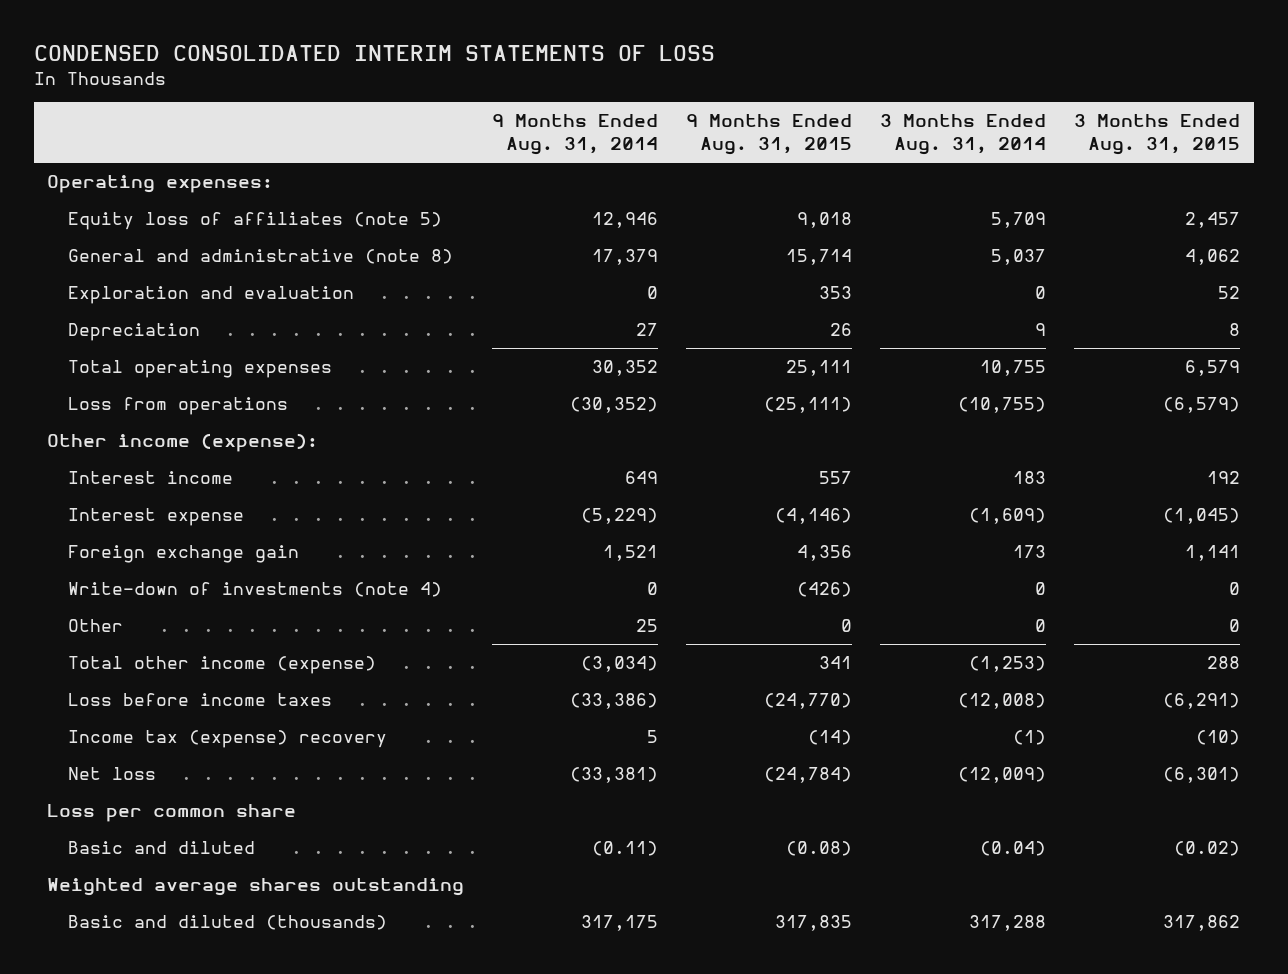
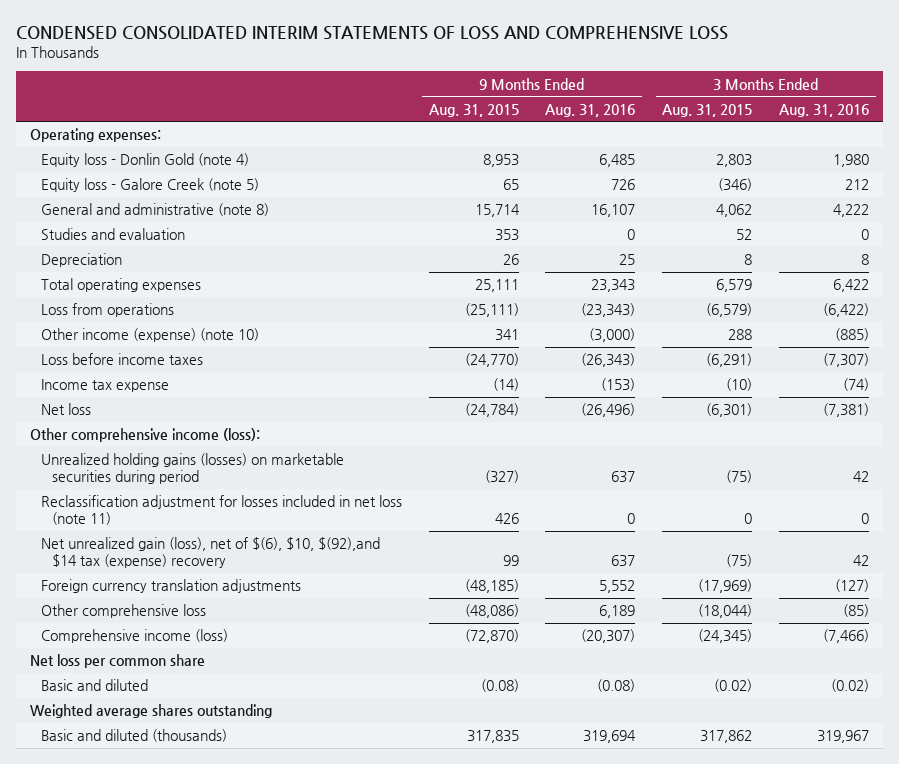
- CONDENSED CONSOLIDATED INTERIM STATEMENTS OF LOSS
+ CONDENSED CONSOLIDATED INTERIM STATEMENTS OF LOSS AND COMPREHENSIVE LOSS
- | 9 Months Ended Aug. 31, 2014 | 9 Months Ended Aug. 31, 2015 | 3 Months Ended Aug. 31, 2014 | 3 Months Ended Aug. 31, 2015
+ | 9 Months Ended Aug. 31, 2015 | 9 Months Ended Aug. 31, 2016 | 3 Months Ended Aug. 31, 2015 | 3 Months Ended Aug. 31, 2016
- Equity loss of affiliates (note 5) | 12,946 | 9,018 | 5,709 | 2,457
+ Equity loss - Donlin Gold (note 4) | 8,953 | 6,485 | 2,803 | 1,980
+ Equity loss - Galore Creek (note 5) | 65 | 726 | (346) | 212
- Exploration and evaluation | 0 | 353 | 0 | 52
+ Studies and evaluation | 353 | 0 | 52 | 0
- Other income (expense):
- Interest income | 649 | 557 | 183 | 192
- Interest expense | (5,229) | (4,146) | (1,609) | (1,045)
- Foreign exchange gain | 1,521 | 4,356 | 173 | 1,141
- Write-down of investments (note 4) | 0 | (426) | 0 | 0
- Other | 25 | 0 | 0 | 0
- Total other income (expense) | (3,034) | 341 | (1,253) | 288
+ Other income (expense) (note 10) | 341 | (3,000) | 288 | (885)
- Income tax (expense) recovery | 5 | (14) | (1) | (10)
+ Income tax expense | (14) | (153) | (10) | (74)
- Loss per common share
+ Other comprehensive income (loss):
+ Unrealized holding gains (losses) on marketable securities during period | (327) | 637 | (75) | 42
+ Reclassification adjustment for losses included in net loss (note 11) | 426 | 0 | 0 | 0
+ Net unrealized gain (loss), net of $(6), $10, $(92),and $14 tax (expense) recovery | 99 | 637 | (75) | 42
+ Foreign currency translation adjustments | (48,185) | 5,552 | (17,969) | (127)
+ Other comprehensive loss | (48,086) | 6,189 | (18,044) | (85)
+ Comprehensive income (loss) | (72,870) | (20,307) | (24,345) | (7,466)
+ Net loss per common share

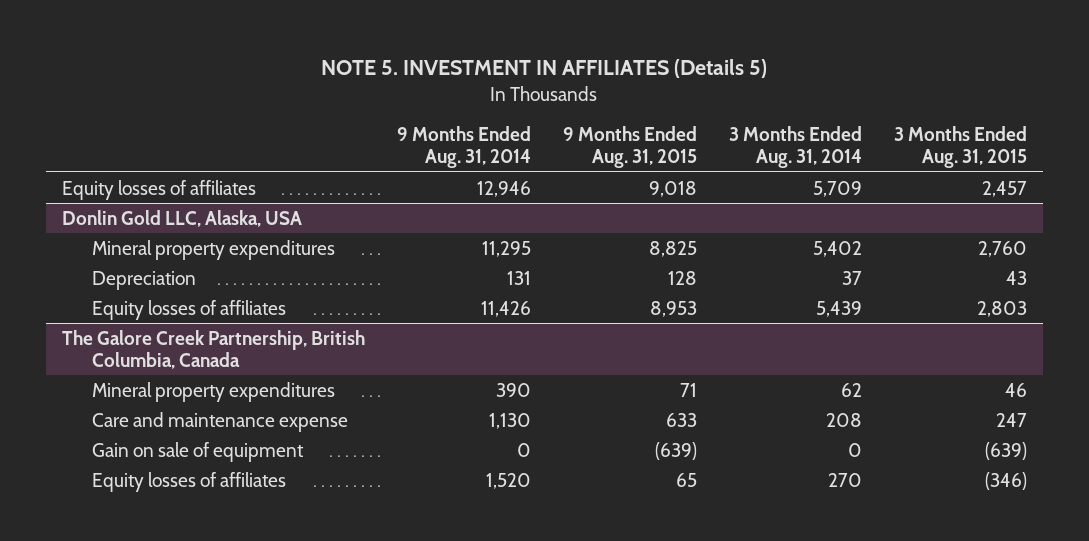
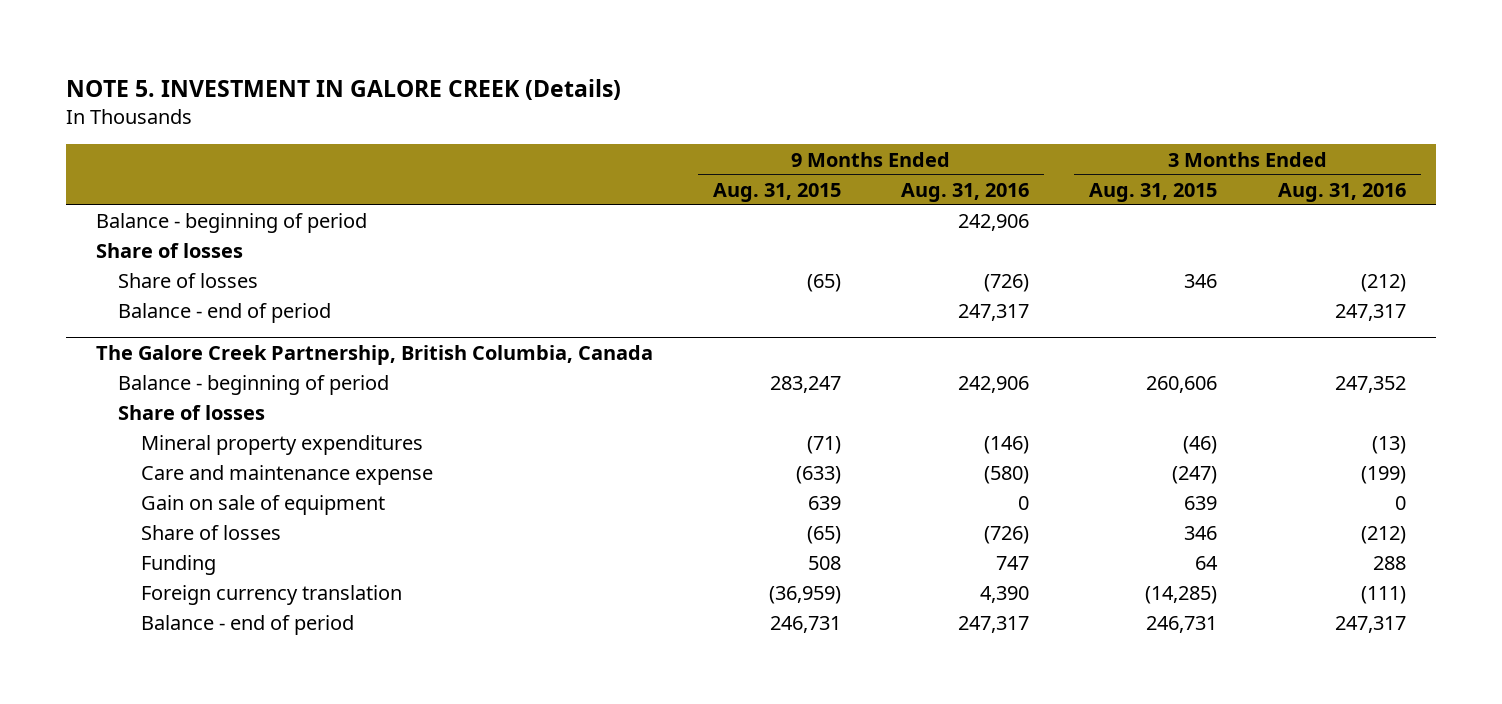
- NOTE 5. INVESTMENT IN AFFILIATES (Details 5)
+ NOTE 5. INVESTMENT IN GALORE CREEK (Details)
- | 9 Months Ended Aug. 31, 2014 | 9 Months Ended Aug. 31, 2015 | 3 Months Ended Aug. 31, 2014 | 3 Months Ended Aug. 31, 2015
+ | 9 Months Ended Aug. 31, 2015 | 9 Months Ended Aug. 31, 2016 | 3 Months Ended Aug. 31, 2015 | 3 Months Ended Aug. 31, 2016
- Equity losses of affiliates | 12,946 | 9,018 | 5,709 | 2,457
- Donlin Gold LLC, Alaska, USA
- Mineral property expenditures | 11,295 | 8,825 | 5,402 | 2,760
- Depreciation | 131 | 128 | 37 | 43
- Equity losses of affiliates | 11,426 | 8,953 | 5,439 | 2,803
+ Balance - beginning of period | | 242,906 | |
+ Share of losses
+ Share of losses | (65) | (726) | 346 | (212)
+ Balance - end of period | | 247,317 | | 247,317
@ The Galore Creek Partnership, British Columbia, Canada
- Mineral property expenditures | 390 | 71 | 62 | 46
- Care and maintenance expense | 1,130 | 633 | 208 | 247
- Gain on sale of equipment | 0 | (639) | 0 | (639)
- Equity losses of affiliates | 1,520 | 65 | 270 | (346)
+ Balance - beginning of period | 283,247 | 242,906 | 260,606 | 247,352
+ Share of losses
+ Mineral property expenditures | (71) | (146) | (46) | (13)
+ Care and maintenance expense | (633) | (580) | (247) | (199)
+ Gain on sale of equipment | 639 | 0 | 639 | 0
+ Share of losses | (65) | (726) | 346 | (212)
+ Funding | 508 | 747 | 64 | 288
+ Foreign currency translation | (36,959) | 4,390 | (14,285) | (111)
+ Balance - end of period | 246,731 | 247,317 | 246,731 | 247,317

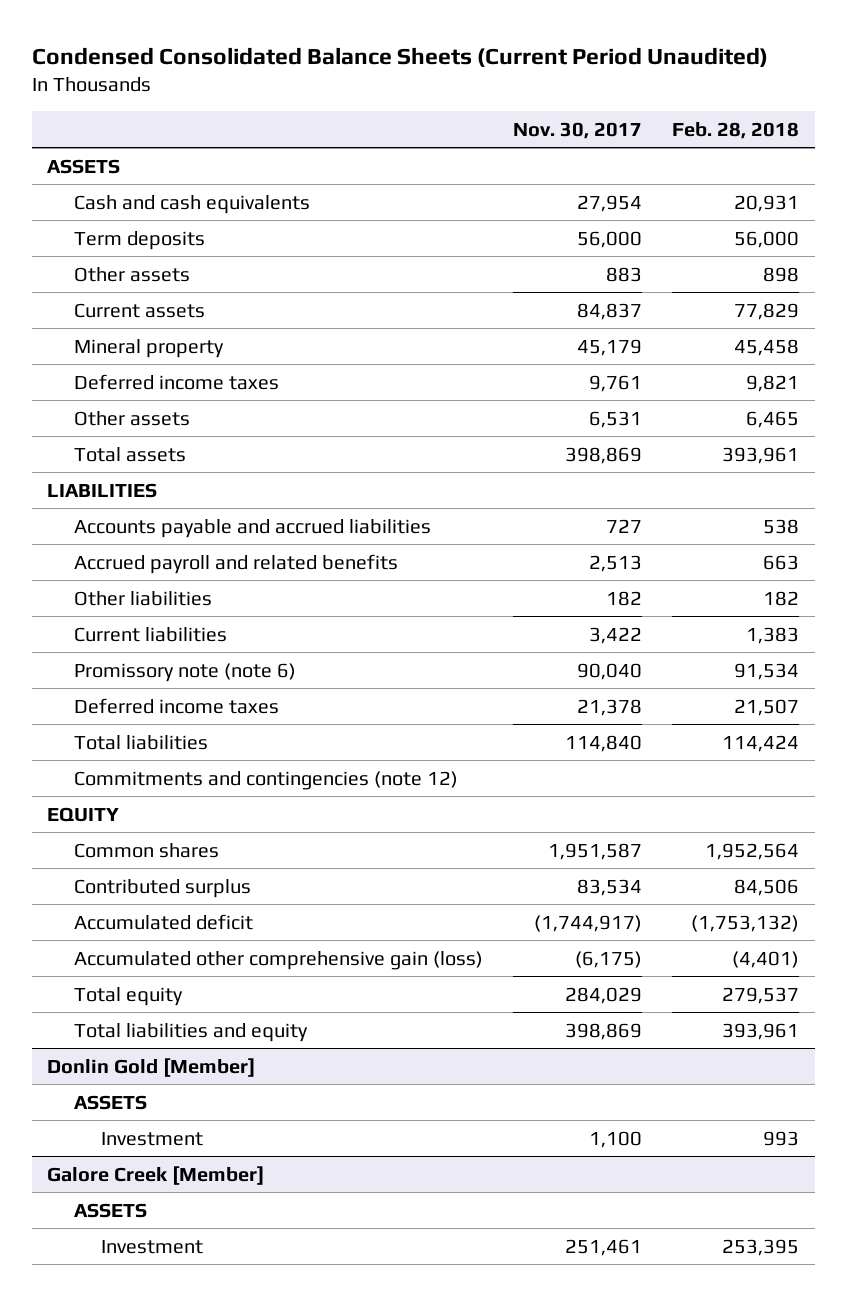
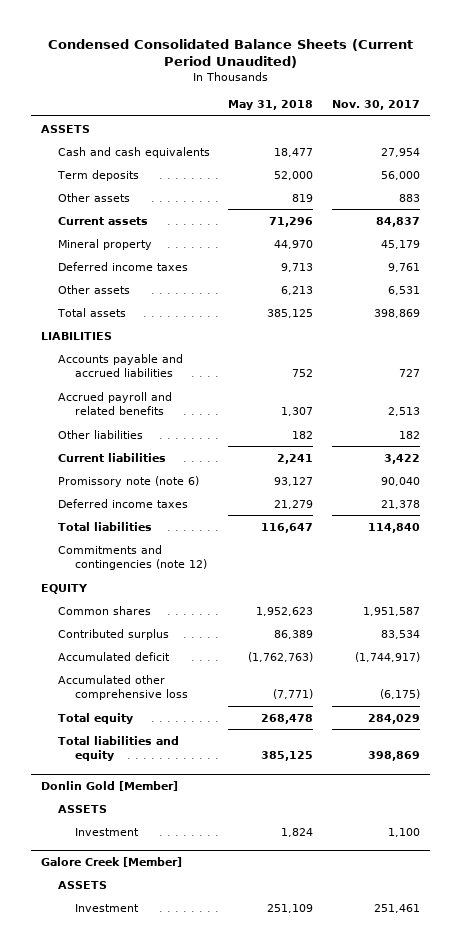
- | Nov. 30, 2017 | Feb. 28, 2018
+ | May 31, 2018 | Nov. 30, 2017
- Accumulated other comprehensive gain (loss) | (6,175) | (4,401)
+ Accumulated other comprehensive loss | (7,771) | (6,175)

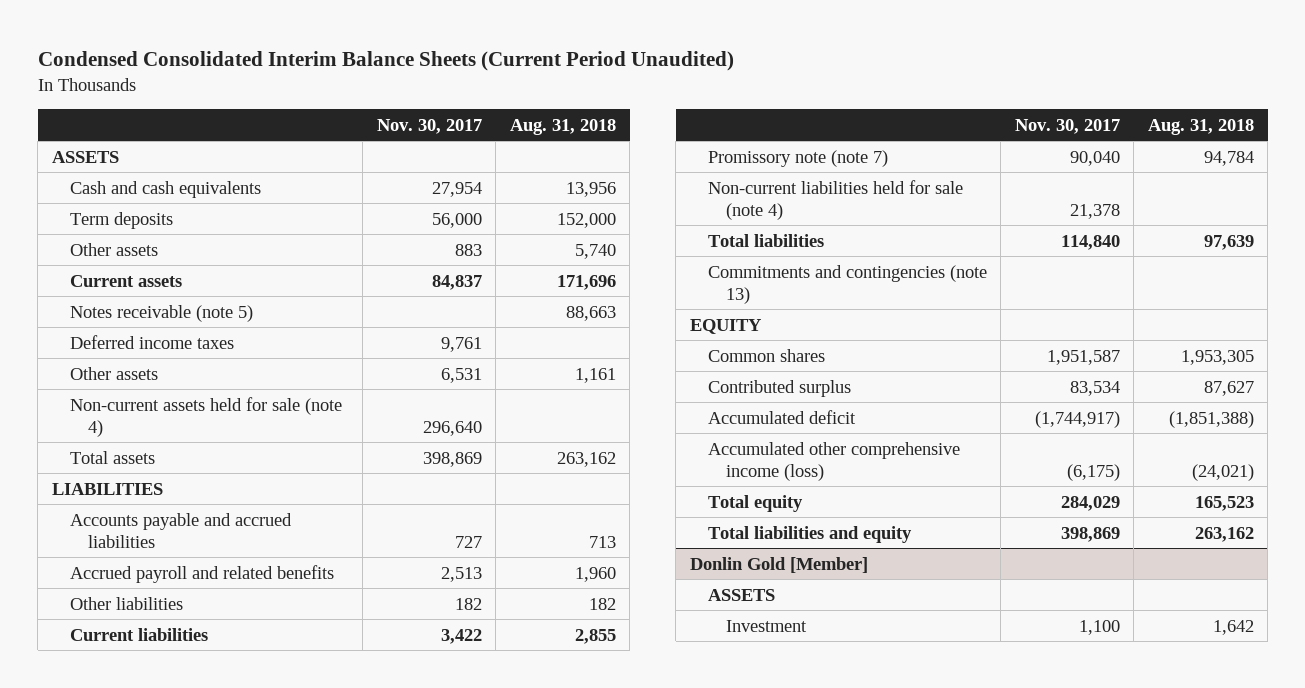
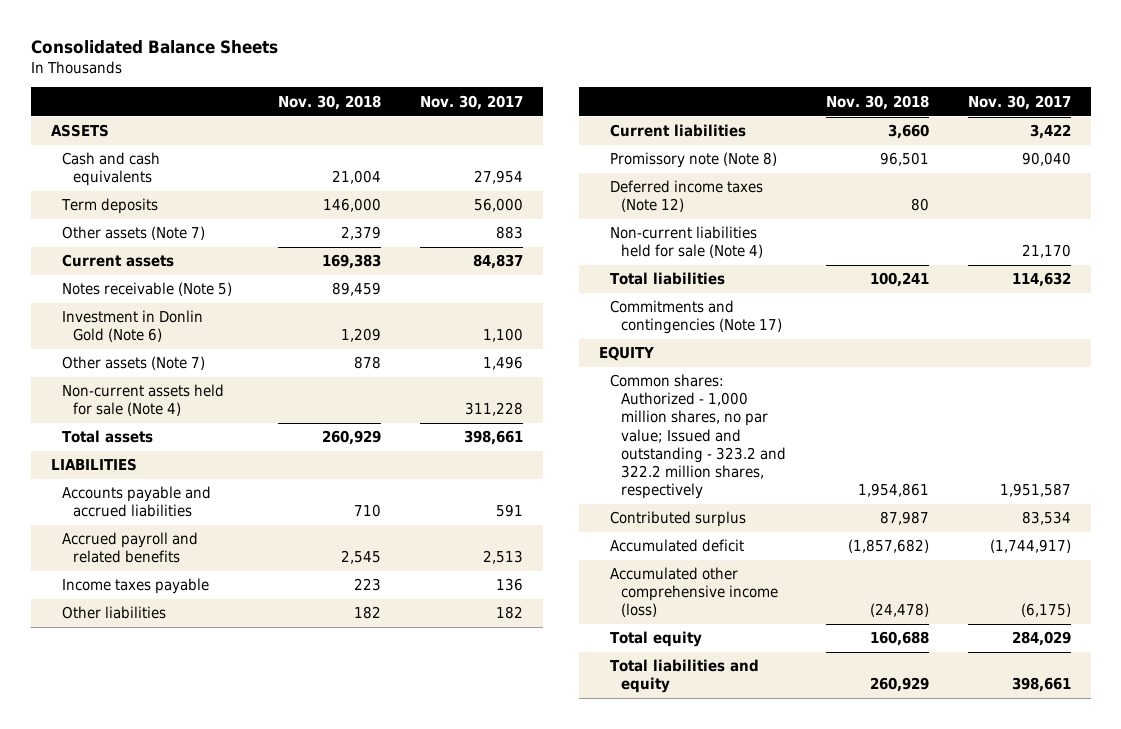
- Condensed Consolidated Interim Balance Sheets (Current Period Unaudited)
+ Consolidated Balance Sheets
- | Nov. 30, 2017 | Aug. 31, 2018
+ | Nov. 30, 2018 | Nov. 30, 2017
- Other assets | 883 | 5,740
+ Other assets (Note 7) | 2,379 | 883
- Notes receivable (note 5) | | 88,663
- Deferred income taxes | 9,761 |
- Other assets | 6,531 | 1,161
- Non-current assets held for sale (note 4) | 296,640 |
- Total assets | 398,869 | 263,162
+ Notes receivable (Note 5) | 89,459 |
+ Investment in Donlin Gold (Note 6) | 1,209 | 1,100
+ Other assets (Note 7) | 878 | 1,496
+ Non-current assets held for sale (Note 4) | | 311,228
+ Total assets | 260,929 | 398,661
- Accounts payable and accrued liabilities | 727 | 713
+ Accounts payable and accrued liabilities | 710 | 591
+ Income taxes payable | 223 | 136
- Promissory note (note 7) | 90,040 | 94,784
- Non-current liabilities held for sale (note 4) | 21,378 |
- Total liabilities | 114,840 | 97,639
- Commitments and contingencies (note 13)
+ Promissory note (Note 8) | 96,501 | 90,040
+ Deferred income taxes (Note 12) | 80 |
+ Non-current liabilities held for sale (Note 4) | | 21,170
+ Total liabilities | 100,241 | 114,632
+ Commitments and contingencies (Note 17)
- Common shares | 1,951,587 | 1,953,305
+ Common shares: Authorized - 1,000 million shares, no par value; Issued and outstanding - 323.2 and 322.2 million shares, respectively | 1,954,861 | 1,951,587
- Total liabilities and equity | 398,869 | 263,162
- Donlin Gold [Member]
- ASSETS
- Investment | 1,100 | 1,642
+ Total liabilities and equity | 260,929 | 398,661

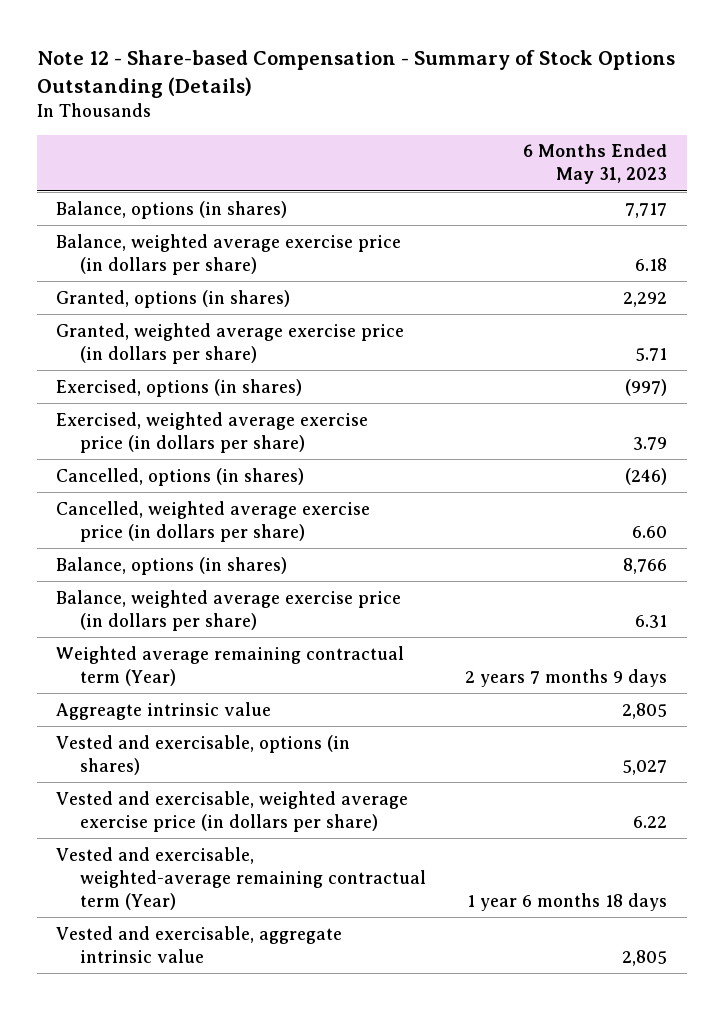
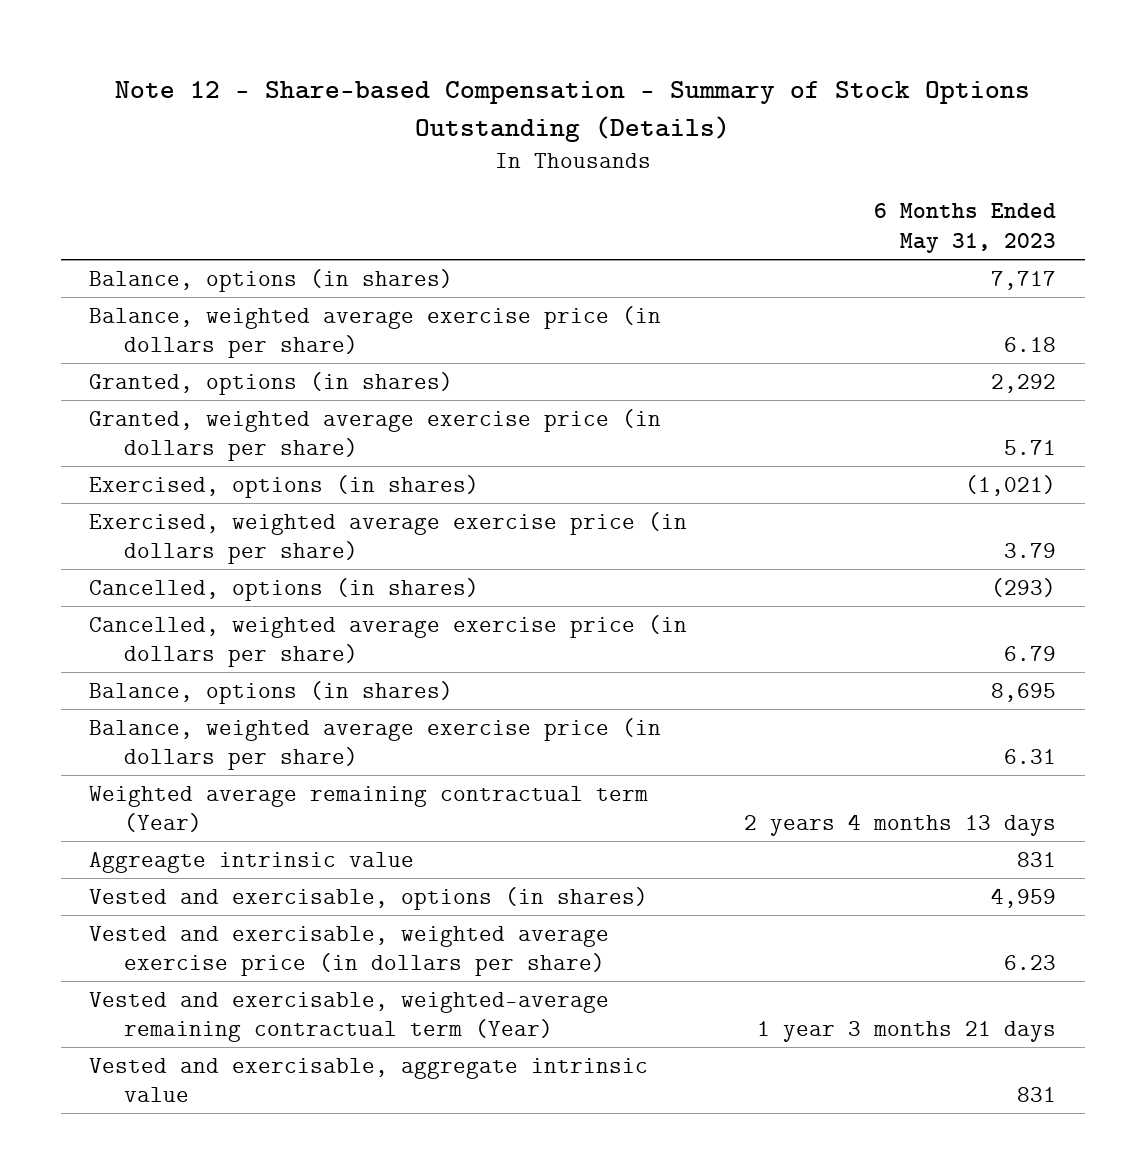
- Exercised, options (in shares) | (997)
+ Exercised, options (in shares) | (1,021)
- Cancelled, options (in shares) | (246)
- Cancelled, weighted average exercise price (in dollars per share) | 6.60
- Balance, options (in shares) | 8,766
+ Cancelled, options (in shares) | (293)
+ Cancelled, weighted average exercise price (in dollars per share) | 6.79
+ Balance, options (in shares) | 8,695
- Weighted average remaining contractual term (Year) | 2 years 7 months 9 days
- Aggreagte intrinsic value | 2,805
- Vested and exercisable, options (in shares) | 5,027
- Vested and exercisable, weighted average exercise price (in dollars per share) | 6.22
- Vested and exercisable, weighted-average remaining contractual term (Year) | 1 year 6 months 18 days
- Vested and exercisable, aggregate intrinsic value | 2,805
+ Weighted average remaining contractual term (Year) | 2 years 4 months 13 days
+ Aggreagte intrinsic value | 831
+ Vested and exercisable, options (in shares) | 4,959
+ Vested and exercisable, weighted average exercise price (in dollars per share) | 6.23
+ Vested and exercisable, weighted-average remaining contractual term (Year) | 1 year 3 months 21 days
+ Vested and exercisable, aggregate intrinsic value | 831

